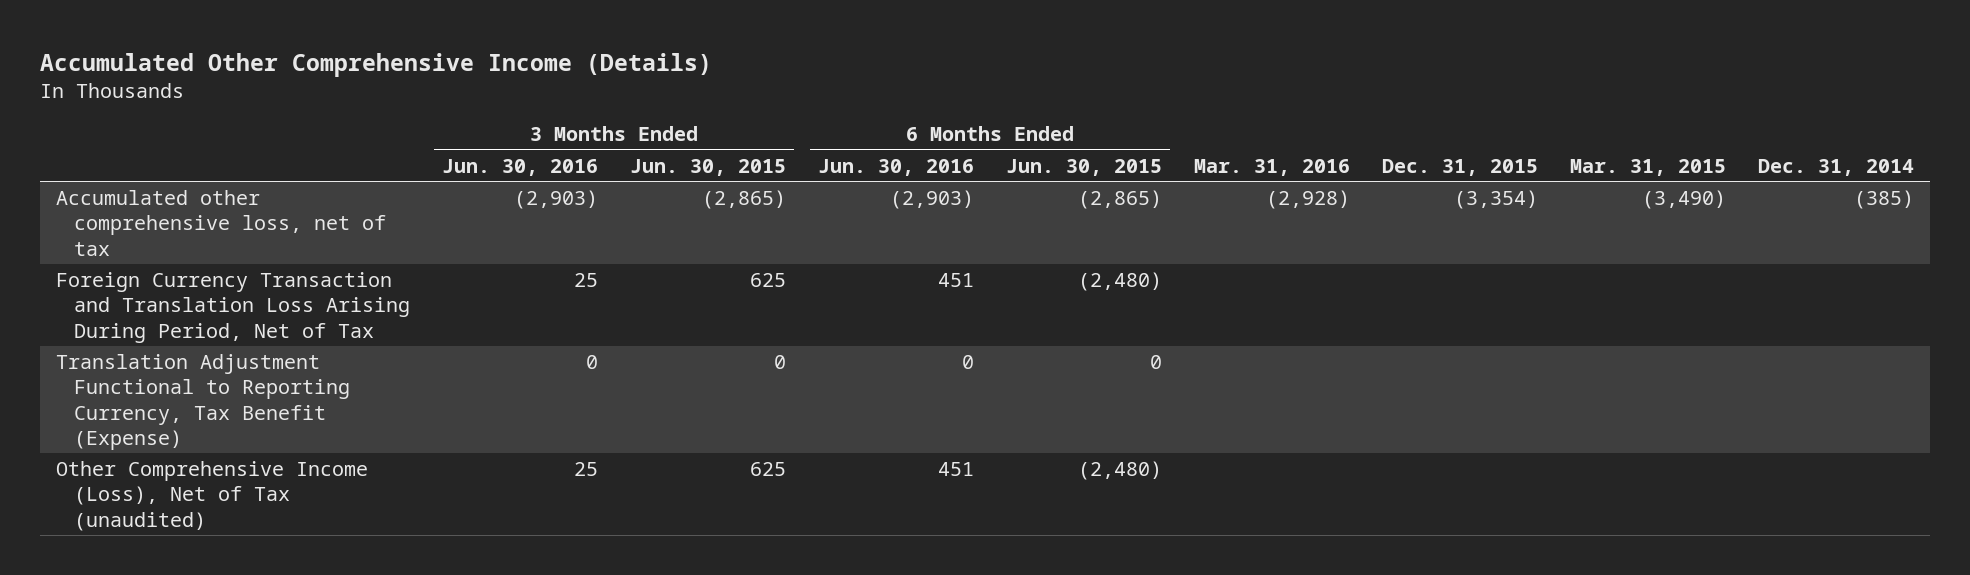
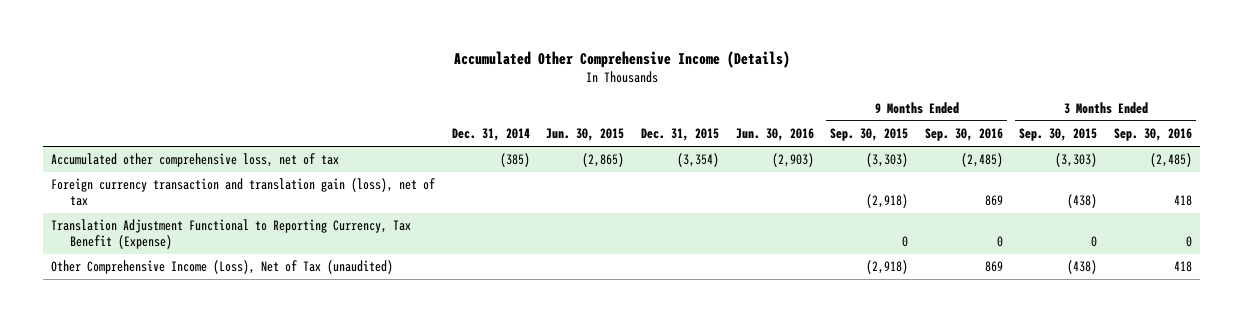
- | 3 Months Ended Jun. 30, 2016 | 3 Months Ended Jun. 30, 2015 | 6 Months Ended Jun. 30, 2016 | 6 Months Ended Jun. 30, 2015 | Mar. 31, 2016 | Dec. 31, 2015 | Mar. 31, 2015 | Dec. 31, 2014
+ | Dec. 31, 2014 | Jun. 30, 2015 | Dec. 31, 2015 | Jun. 30, 2016 | 9 Months Ended Sep. 30, 2015 | 9 Months Ended Sep. 30, 2016 | 3 Months Ended Sep. 30, 2015 | 3 Months Ended Sep. 30, 2016
- Foreign Currency Transaction and Translation Loss Arising During Period, Net of Tax | 25 | 625 | 451 | (2,480) | | | |
+ Foreign currency transaction and translation gain (loss), net of tax | | | | | (2,918) | 869 | (438) | 418

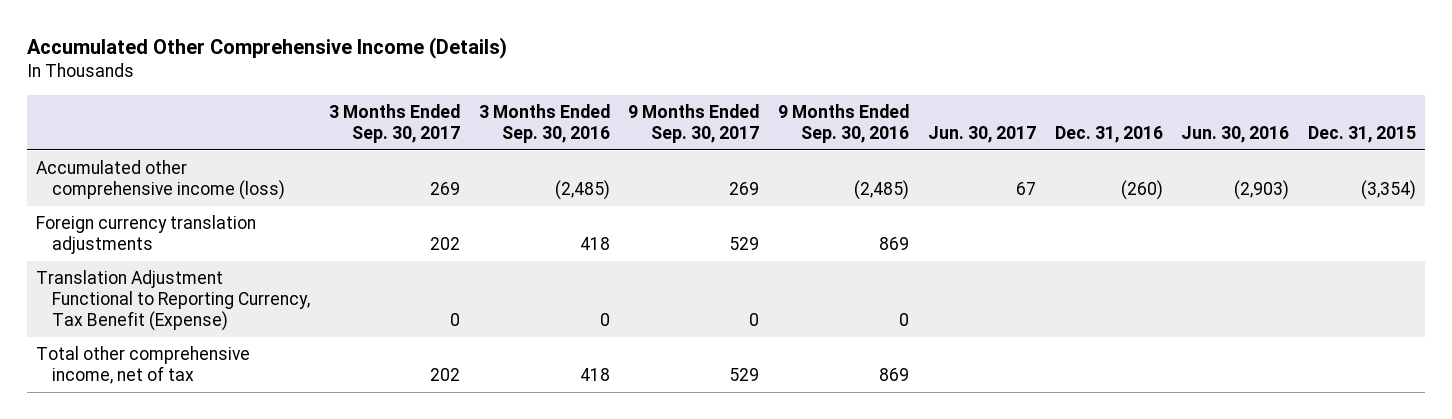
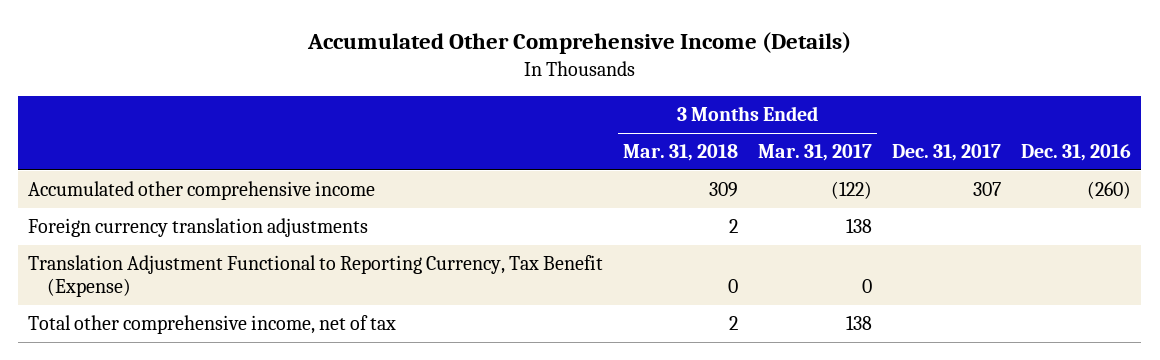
- | 3 Months Ended Sep. 30, 2017 | 3 Months Ended Sep. 30, 2016 | 9 Months Ended Sep. 30, 2017 | 9 Months Ended Sep. 30, 2016 | Jun. 30, 2017 | Dec. 31, 2016 | Jun. 30, 2016 | Dec. 31, 2015
+ | 3 Months Ended Mar. 31, 2018 | 3 Months Ended Mar. 31, 2017 | Dec. 31, 2017 | Dec. 31, 2016
- Accumulated other comprehensive income (loss) | 269 | (2,485) | 269 | (2,485) | 67 | (260) | (2,903) | (3,354)
+ Accumulated other comprehensive income | 309 | (122) | 307 | (260)

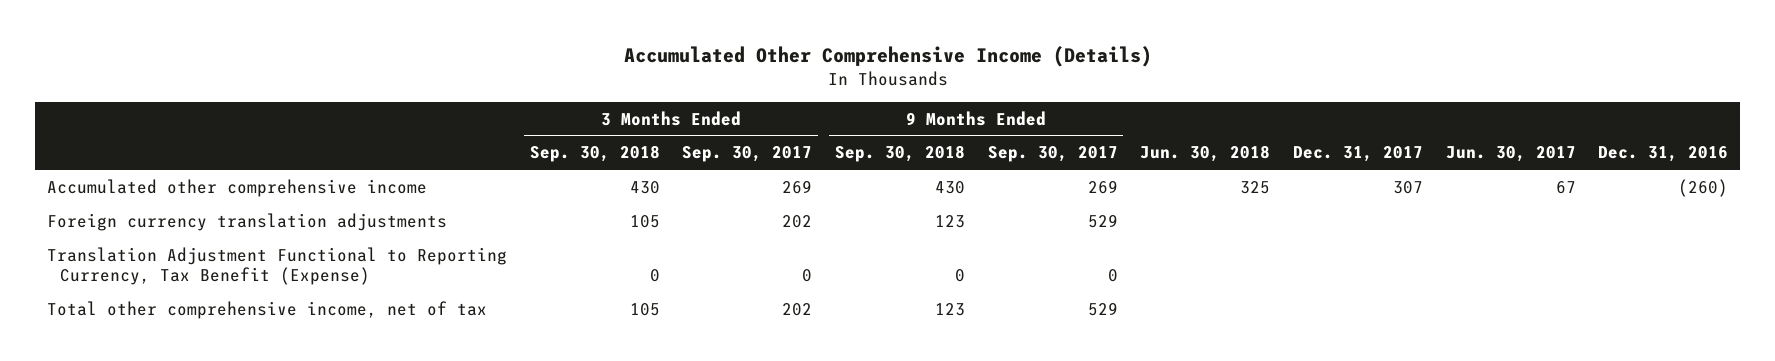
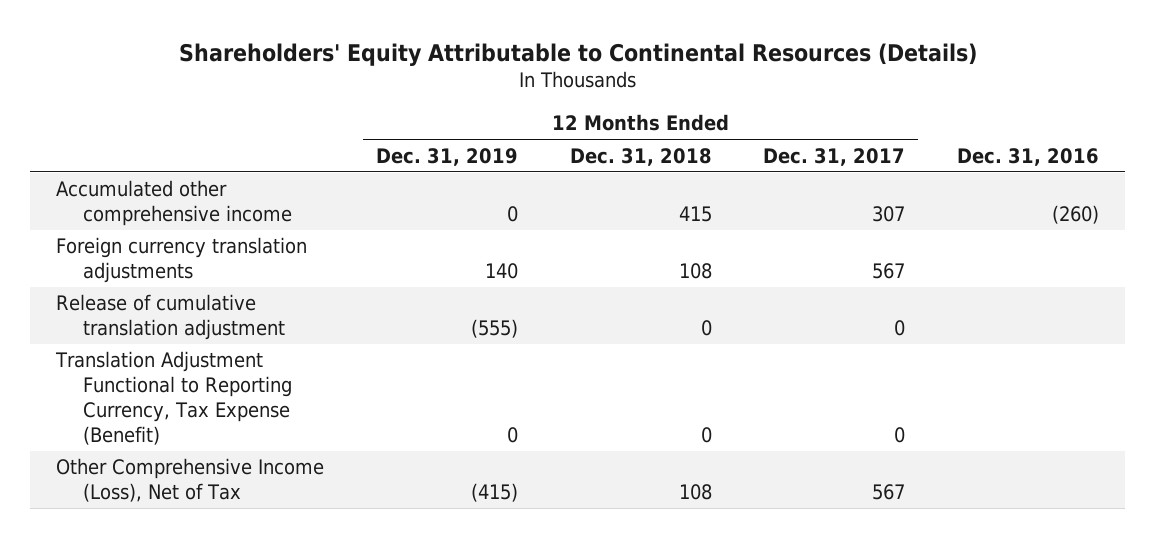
- Accumulated Other Comprehensive Income (Details)
+ Shareholders' Equity Attributable to Continental Resources (Details)
- | 3 Months Ended Sep. 30, 2018 | 3 Months Ended Sep. 30, 2017 | 9 Months Ended Sep. 30, 2018 | 9 Months Ended Sep. 30, 2017 | Jun. 30, 2018 | Dec. 31, 2017 | Jun. 30, 2017 | Dec. 31, 2016
+ | 12 Months Ended Dec. 31, 2019 | 12 Months Ended Dec. 31, 2018 | 12 Months Ended Dec. 31, 2017 | Dec. 31, 2016
- Translation Adjustment Functional to Reporting Currency, Tax Benefit (Expense) | 0 | 0 | 0 | 0 | | | |
- Total other comprehensive income, net of tax | 105 | 202 | 123 | 529 | | | |
+ Release of cumulative translation adjustment | (555) | 0 | 0 |
+ Translation Adjustment Functional to Reporting Currency, Tax Expense (Benefit) | 0 | 0 | 0 |
+ Other Comprehensive Income (Loss), Net of Tax | (415) | 108 | 567 |

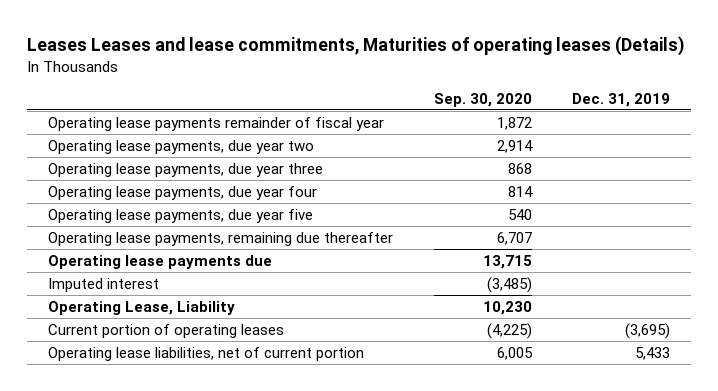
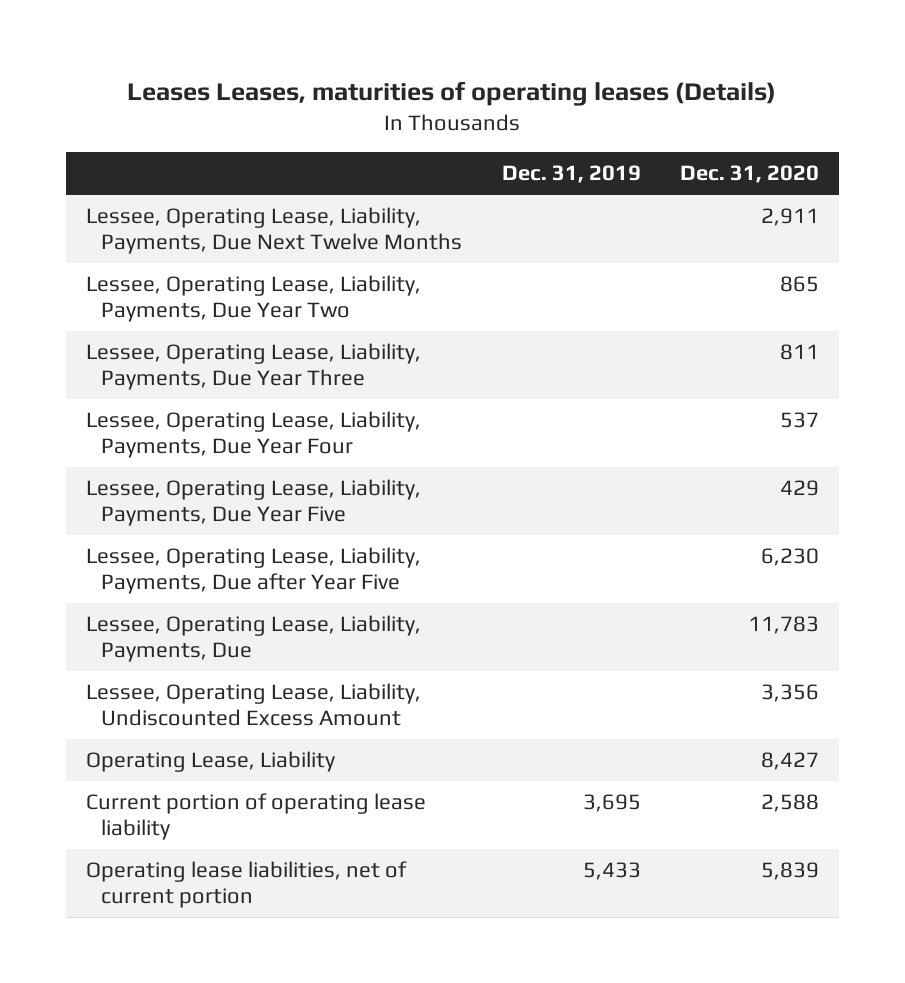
- Leases Leases and lease commitments, Maturities of operating leases (Details)
+ Leases Leases, maturities of operating leases (Details)
- | Sep. 30, 2020 | Dec. 31, 2019
+ | Dec. 31, 2019 | Dec. 31, 2020
- Operating lease payments remainder of fiscal year | 1,872 |
- Operating lease payments, due year two | 2,914 |
- Operating lease payments, due year three | 868 |
- Operating lease payments, due year four | 814 |
- Operating lease payments, due year five | 540 |
- Operating lease payments, remaining due thereafter | 6,707 |
- Operating lease payments due | 13,715 |
- Imputed interest | (3,485) |
+ Lessee, Operating Lease, Liability, Payments, Due Next Twelve Months | | 2,911
+ Lessee, Operating Lease, Liability, Payments, Due Year Two | | 865
+ Lessee, Operating Lease, Liability, Payments, Due Year Three | | 811
+ Lessee, Operating Lease, Liability, Payments, Due Year Four | | 537
+ Lessee, Operating Lease, Liability, Payments, Due Year Five | | 429
+ Lessee, Operating Lease, Liability, Payments, Due after Year Five | | 6,230
+ Lessee, Operating Lease, Liability, Payments, Due | | 11,783
+ Lessee, Operating Lease, Liability, Undiscounted Excess Amount | | 3,356
- Current portion of operating leases | (4,225) | (3,695)
+ Current portion of operating lease liability | 3,695 | 2,588

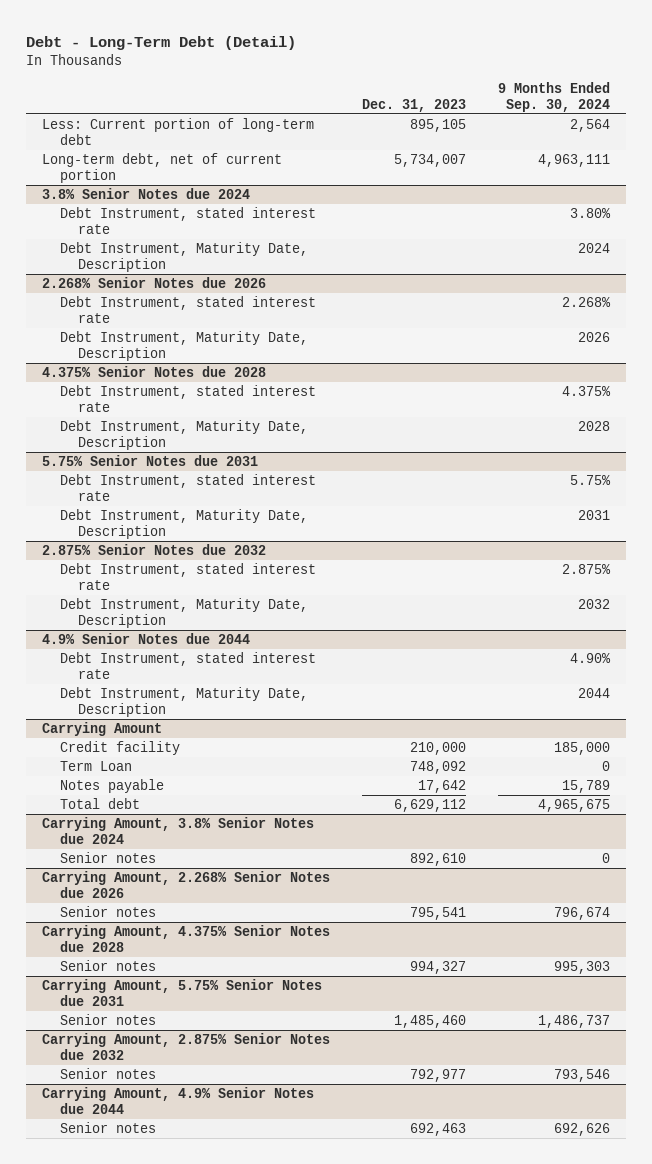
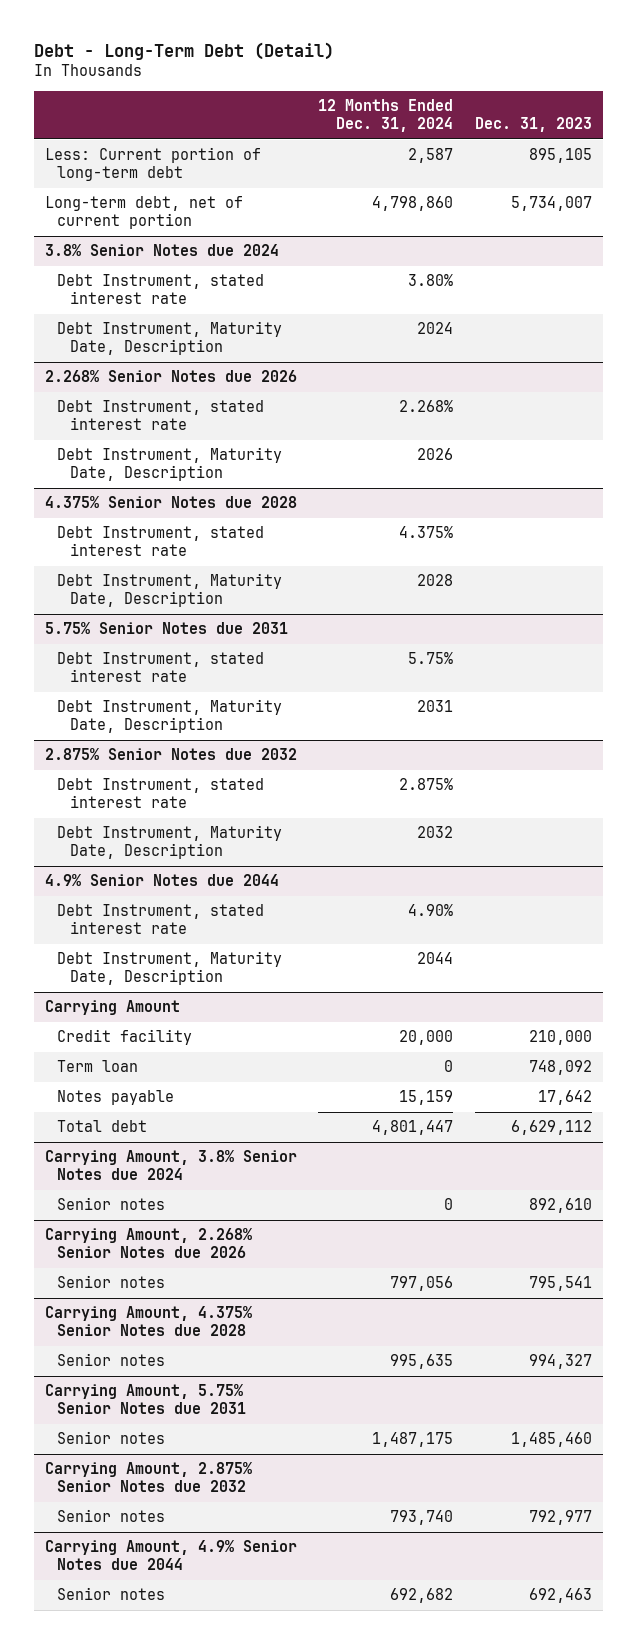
- | Dec. 31, 2023 | 9 Months Ended Sep. 30, 2024
+ | 12 Months Ended Dec. 31, 2024 | Dec. 31, 2023
@ Carrying Amount
- Term Loan | 748,092 | 0
+ Term loan | 0 | 748,092

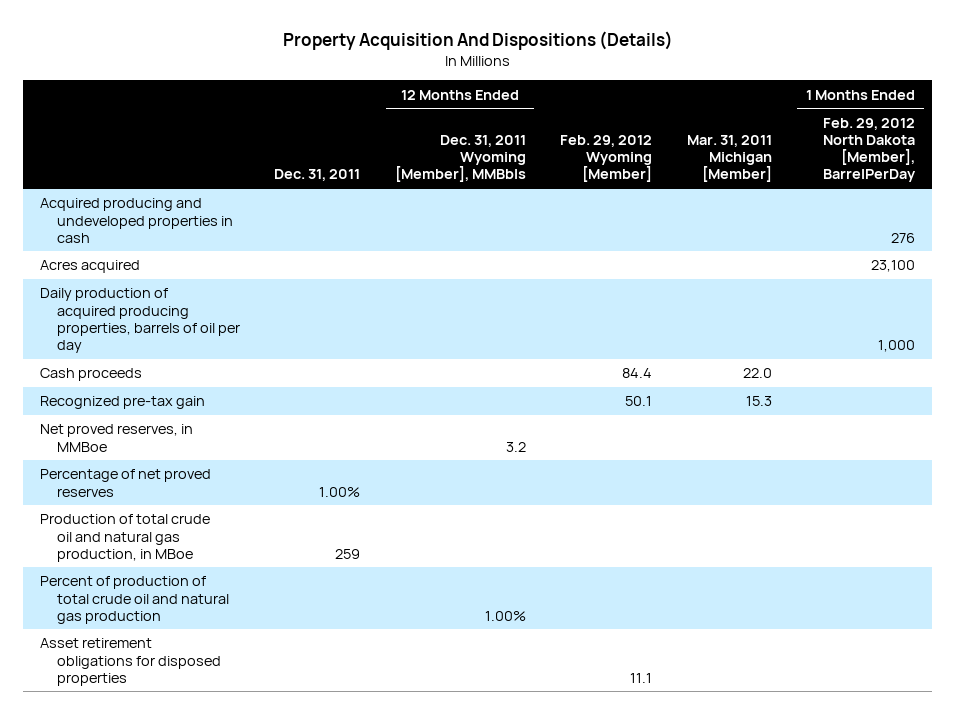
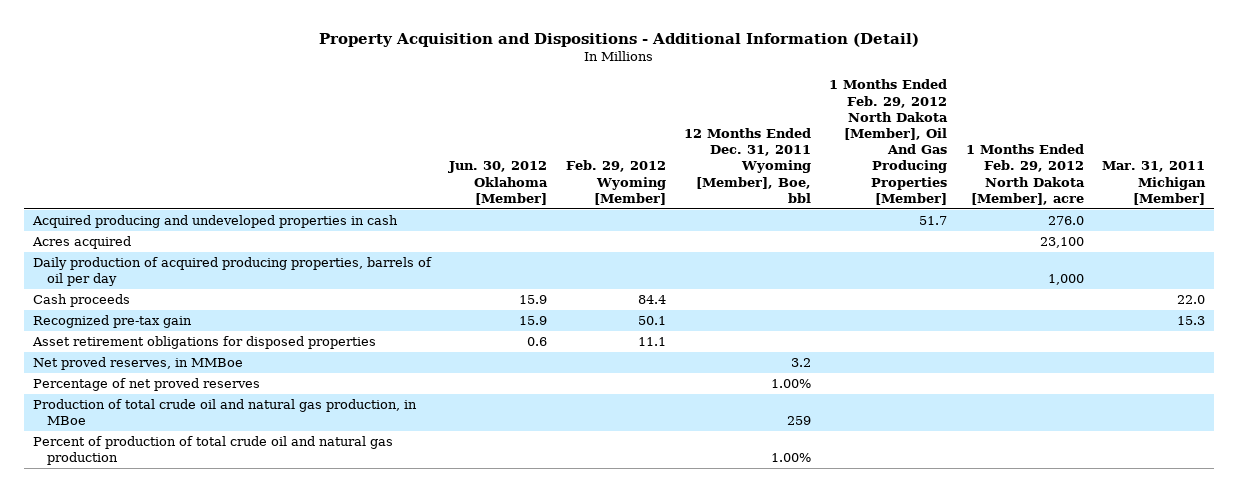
- Property Acquisition And Dispositions (Details)
+ Property Acquisition and Dispositions - Additional Information (Detail)
- | Dec. 31, 2011 | 12 Months Ended Dec. 31, 2011 Wyoming [Member], MMBbls | Feb. 29, 2012 Wyoming [Member] | Mar. 31, 2011 Michigan [Member] | 1 Months Ended Feb. 29, 2012 North Dakota [Member], BarrelPerDay
+ | Jun. 30, 2012 Oklahoma [Member] | Feb. 29, 2012 Wyoming [Member] | 12 Months Ended Dec. 31, 2011 Wyoming [Member], Boe, bbl | 1 Months Ended Feb. 29, 2012 North Dakota [Member], Oil And Gas Producing Properties [Member] | 1 Months Ended Feb. 29, 2012 North Dakota [Member], acre | Mar. 31, 2011 Michigan [Member]
moved up: Asset retirement obligations for disposed properties | 0.6 | 11.1 | | | |

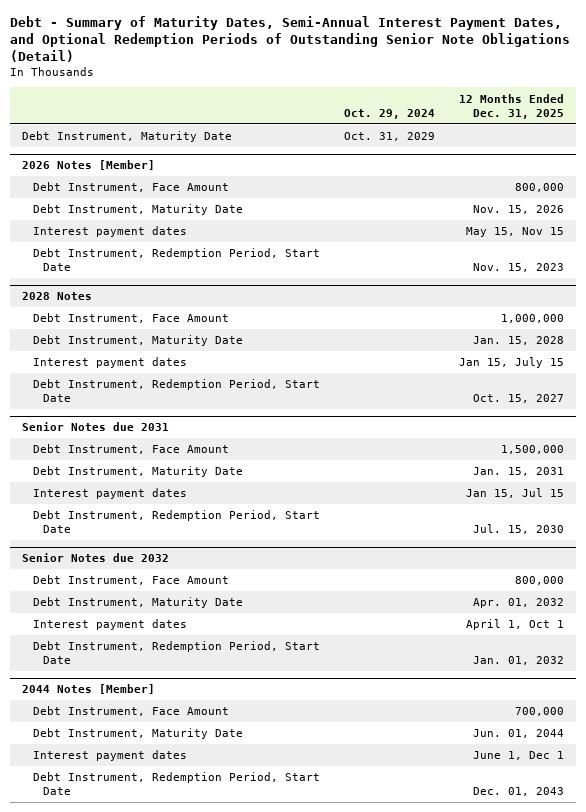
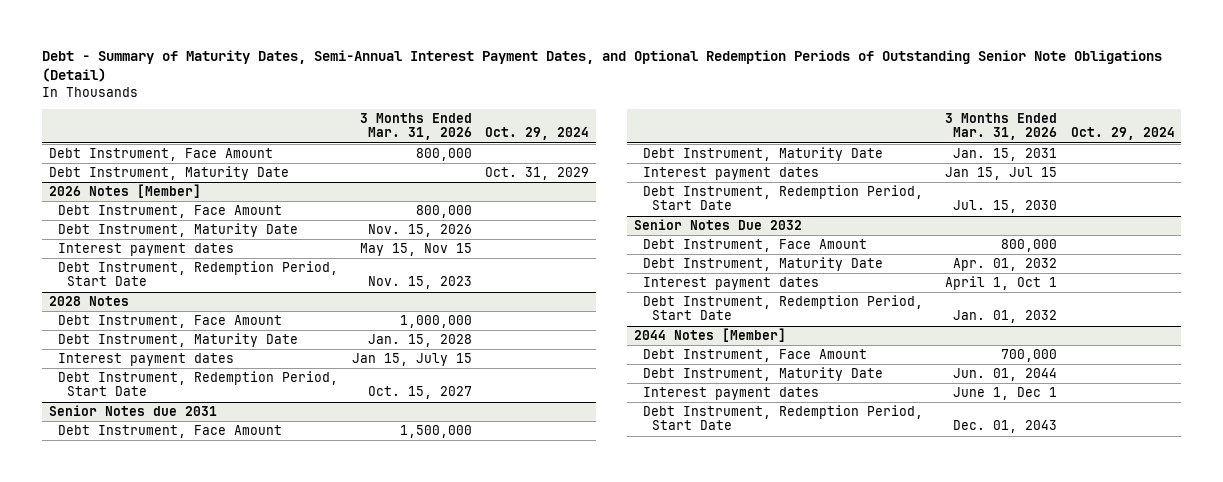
- | Oct. 29, 2024 | 12 Months Ended Dec. 31, 2025
+ | 3 Months Ended Mar. 31, 2026 | Oct. 29, 2024
+ Debt Instrument, Face Amount | 800,000 |
- Senior Notes due 2032
+ Senior Notes Due 2032

